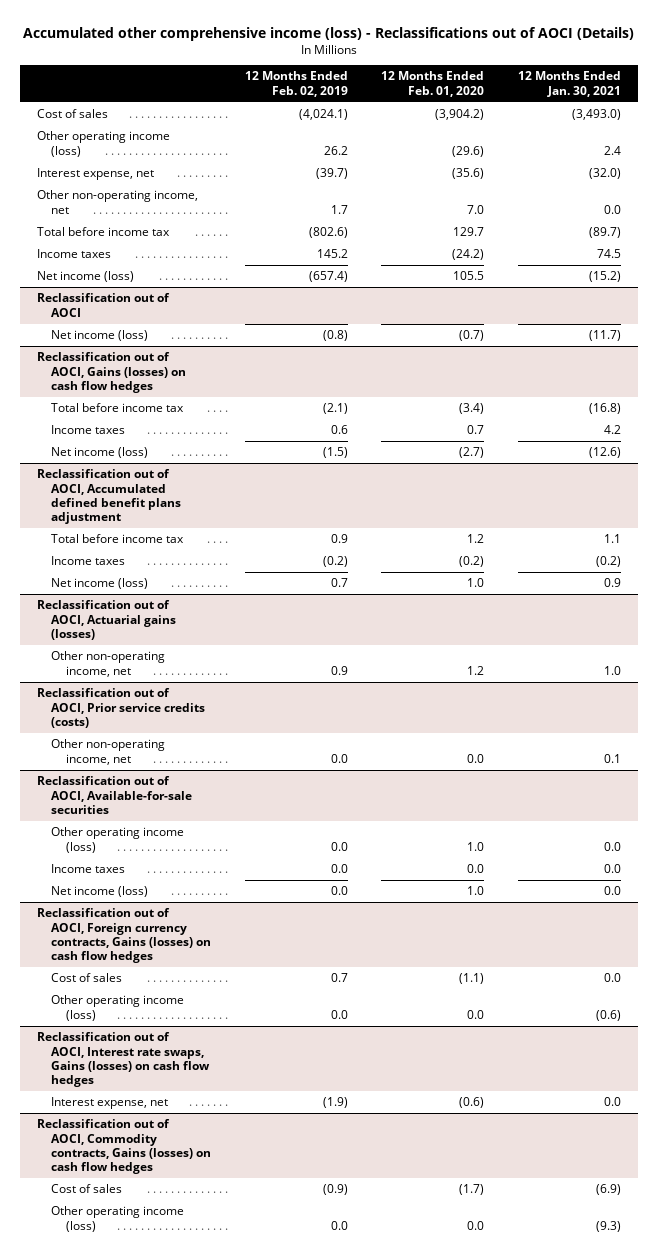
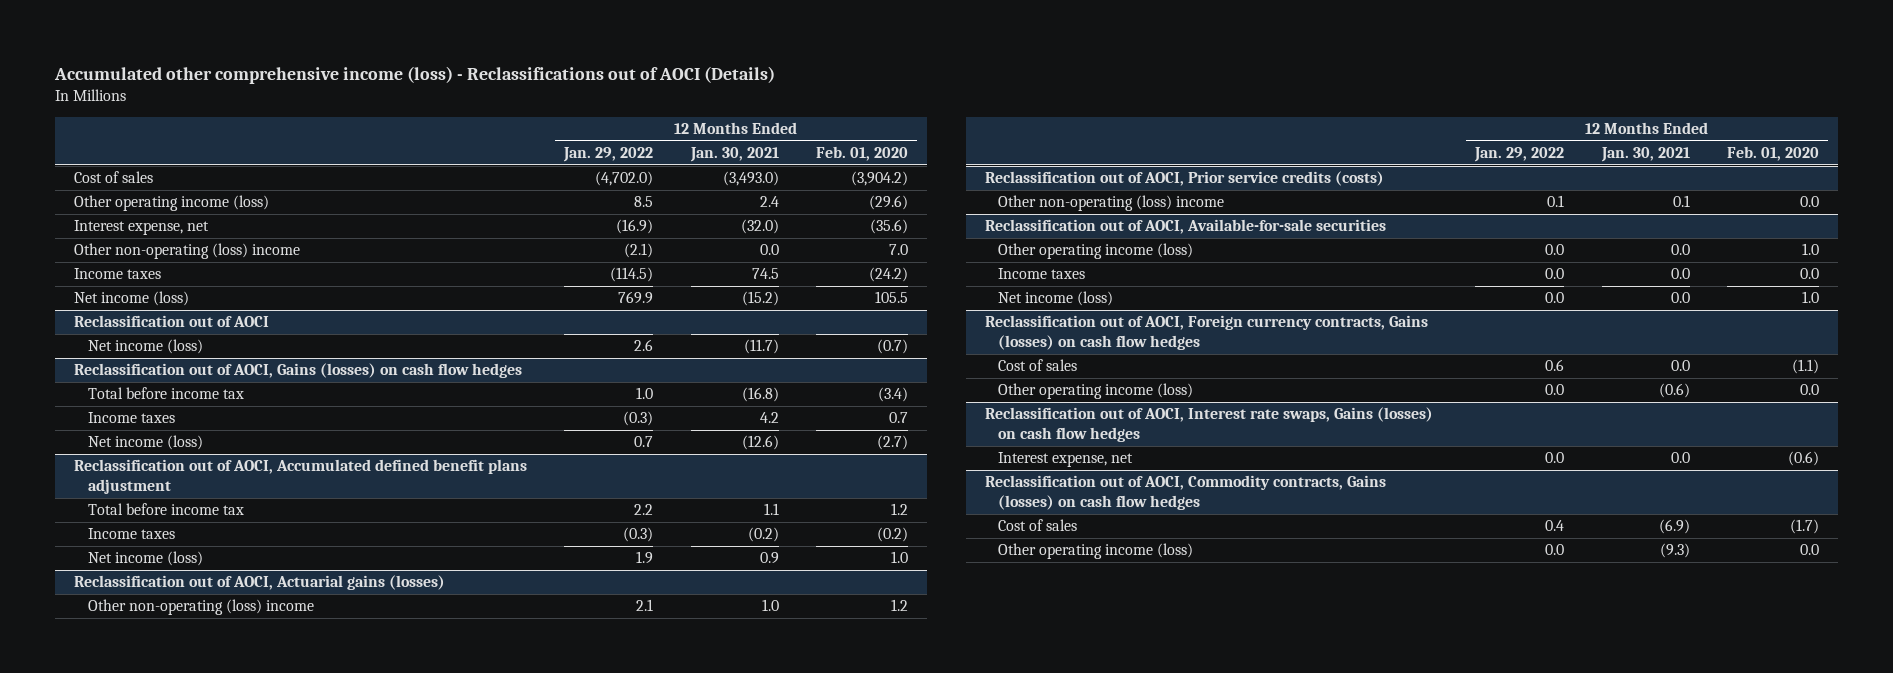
- | 12 Months Ended Feb. 02, 2019 | 12 Months Ended Feb. 01, 2020 | 12 Months Ended Jan. 30, 2021
+ | 12 Months Ended Jan. 29, 2022 | 12 Months Ended Jan. 30, 2021 | 12 Months Ended Feb. 01, 2020
- Other non-operating income, net | 1.7 | 7.0 | 0.0
- Total before income tax | (802.6) | 129.7 | (89.7)
+ Other non-operating (loss) income | (2.1) | 0.0 | 7.0
@ Reclassification out of AOCI, Actuarial gains (losses)
- Other non-operating income, net | 0.9 | 1.2 | 1.0
+ Other non-operating (loss) income | 2.1 | 1.0 | 1.2
@ Reclassification out of AOCI, Prior service credits (costs)
- Other non-operating income, net | 0.0 | 0.0 | 0.1
+ Other non-operating (loss) income | 0.1 | 0.1 | 0.0

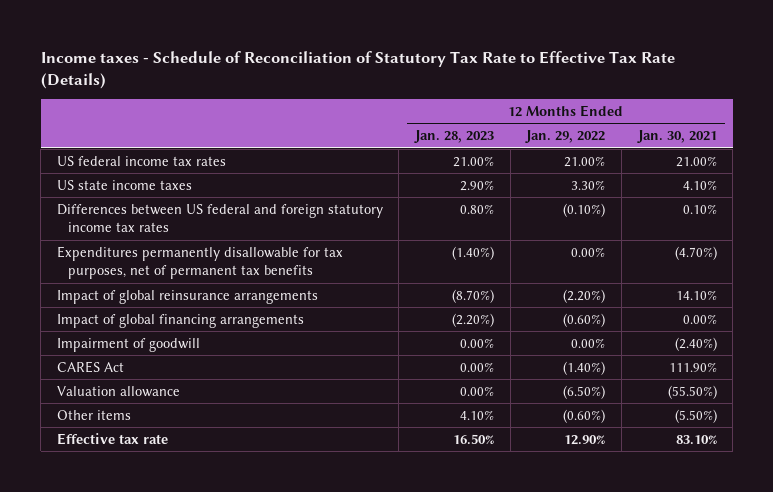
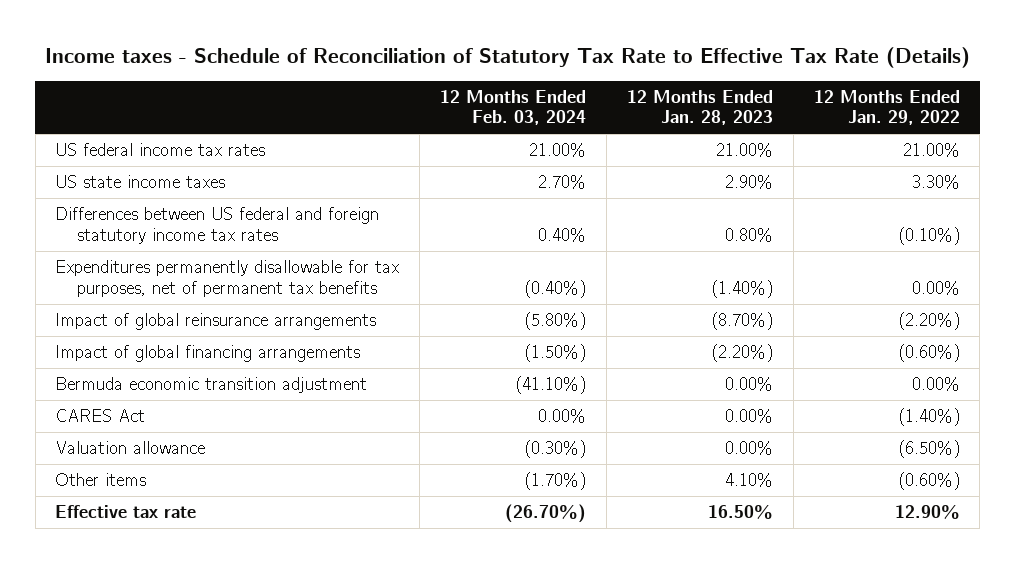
- | 12 Months Ended Jan. 28, 2023 | 12 Months Ended Jan. 29, 2022 | 12 Months Ended Jan. 30, 2021
+ | 12 Months Ended Feb. 03, 2024 | 12 Months Ended Jan. 28, 2023 | 12 Months Ended Jan. 29, 2022
- Impairment of goodwill | 0.00% | 0.00% | (2.40%)
+ Bermuda economic transition adjustment | (41.10%) | 0.00% | 0.00%

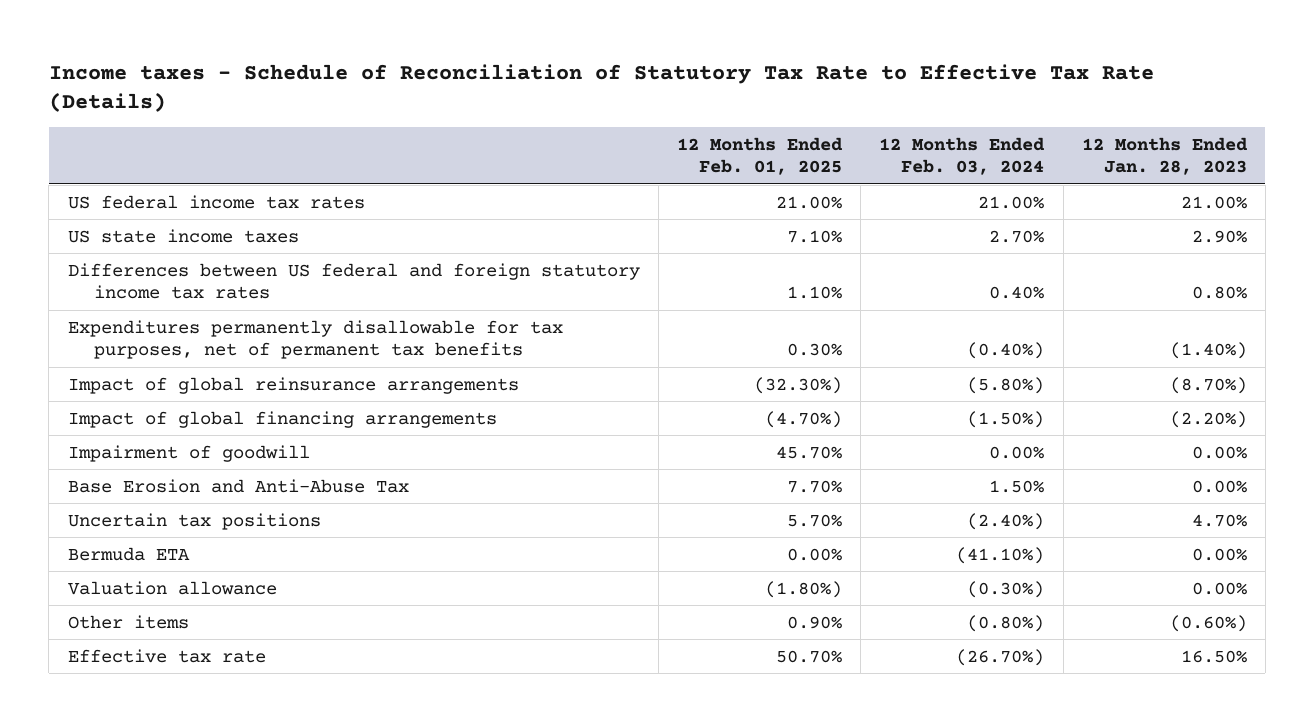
- | 12 Months Ended Feb. 03, 2024 | 12 Months Ended Jan. 28, 2023 | 12 Months Ended Jan. 29, 2022
+ | 12 Months Ended Feb. 01, 2025 | 12 Months Ended Feb. 03, 2024 | 12 Months Ended Jan. 28, 2023
- Bermuda economic transition adjustment | (41.10%) | 0.00% | 0.00%
- CARES Act | 0.00% | 0.00% | (1.40%)
+ Impairment of goodwill | 45.70% | 0.00% | 0.00%
+ Base Erosion and Anti-Abuse Tax | 7.70% | 1.50% | 0.00%
+ Uncertain tax positions | 5.70% | (2.40%) | 4.70%
+ Bermuda ETA | 0.00% | (41.10%) | 0.00%
- Other items | (1.70%) | 4.10% | (0.60%)
+ Other items | 0.90% | (0.80%) | (0.60%)

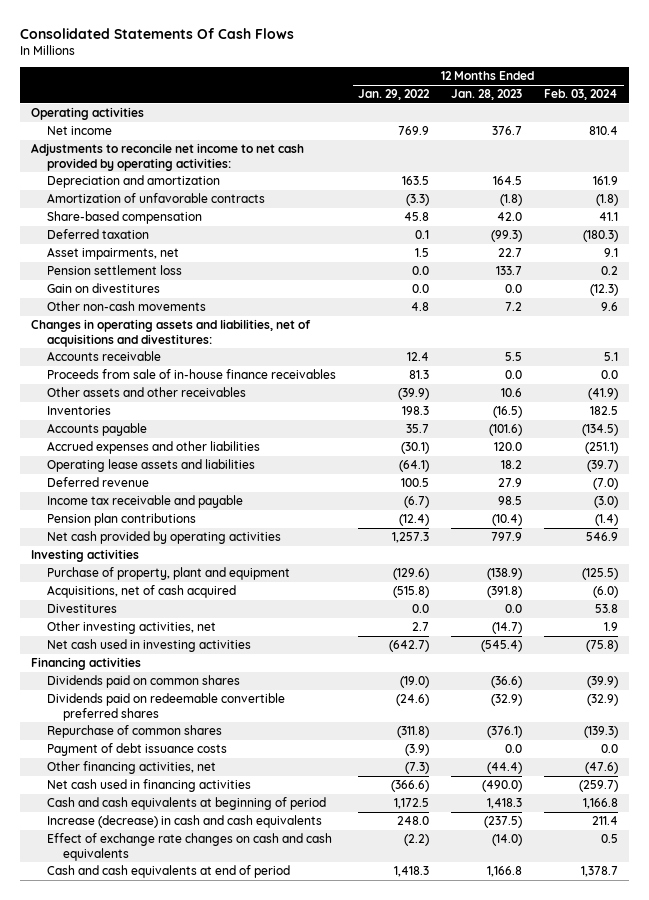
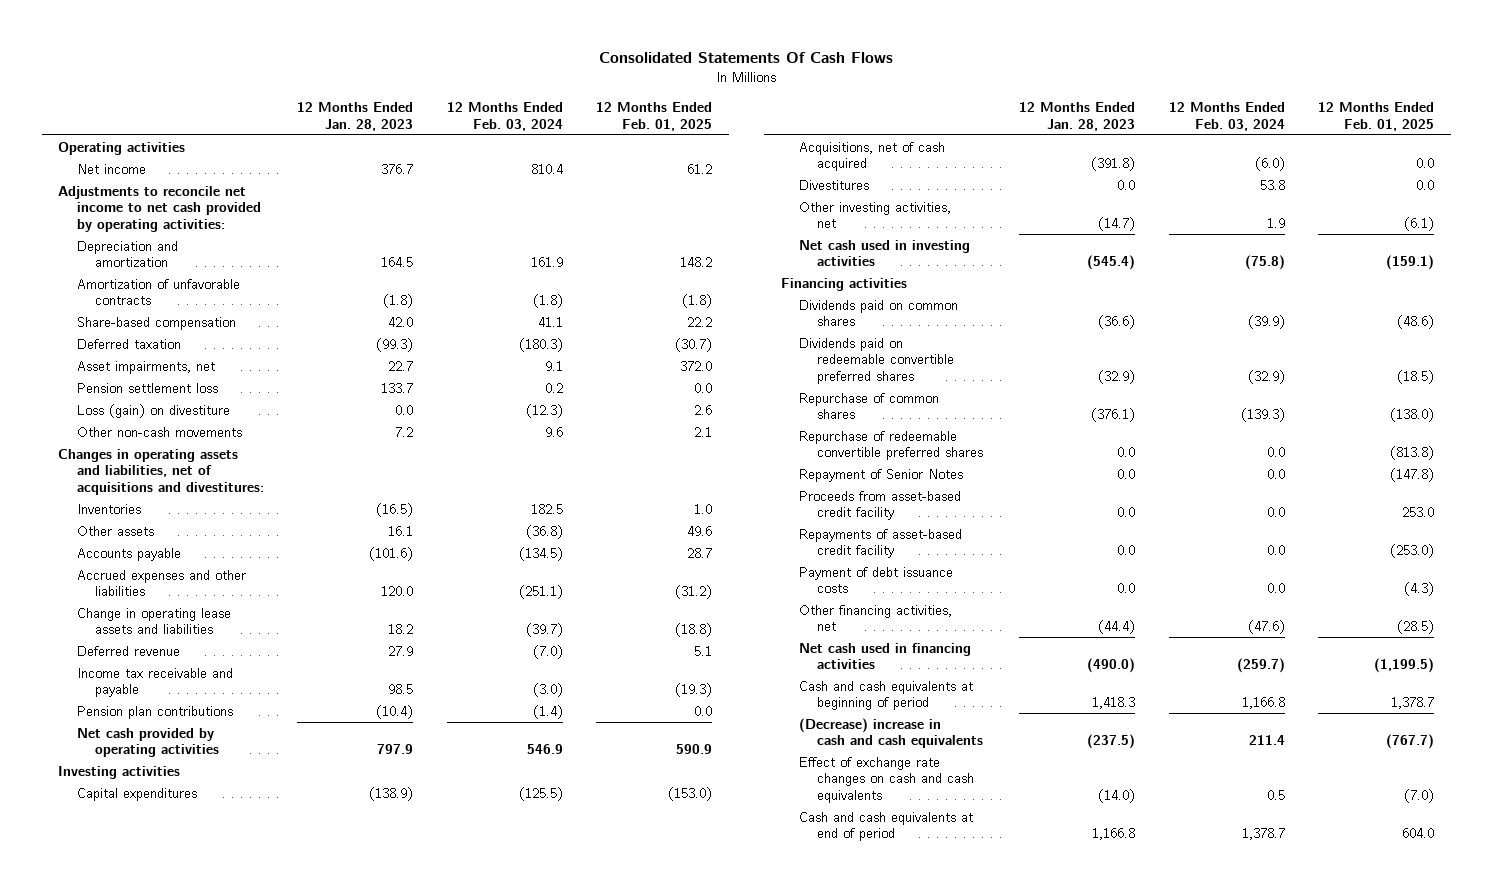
- | 12 Months Ended Jan. 29, 2022 | 12 Months Ended Jan. 28, 2023 | 12 Months Ended Feb. 03, 2024
+ | 12 Months Ended Jan. 28, 2023 | 12 Months Ended Feb. 03, 2024 | 12 Months Ended Feb. 01, 2025
- Gain on divestitures | 0.0 | 0.0 | (12.3)
+ Loss (gain) on divestiture | 0.0 | (12.3) | 2.6
- Accounts receivable | 12.4 | 5.5 | 5.1
- Proceeds from sale of in-house finance receivables | 81.3 | 0.0 | 0.0
- Other assets and other receivables | (39.9) | 10.6 | (41.9)
+ Other assets | 16.1 | (36.8) | 49.6
- Operating lease assets and liabilities | (64.1) | 18.2 | (39.7)
+ Change in operating lease assets and liabilities | 18.2 | (39.7) | (18.8)
- Purchase of property, plant and equipment | (129.6) | (138.9) | (125.5)
+ Capital expenditures | (138.9) | (125.5) | (153.0)
+ Repurchase of redeemable convertible preferred shares | 0.0 | 0.0 | (813.8)
+ Repayment of Senior Notes | 0.0 | 0.0 | (147.8)
+ Proceeds from asset-based credit facility | 0.0 | 0.0 | 253.0
+ Repayments of asset-based credit facility | 0.0 | 0.0 | (253.0)
- Increase (decrease) in cash and cash equivalents | 248.0 | (237.5) | 211.4
+ (Decrease) increase in cash and cash equivalents | (237.5) | 211.4 | (767.7)

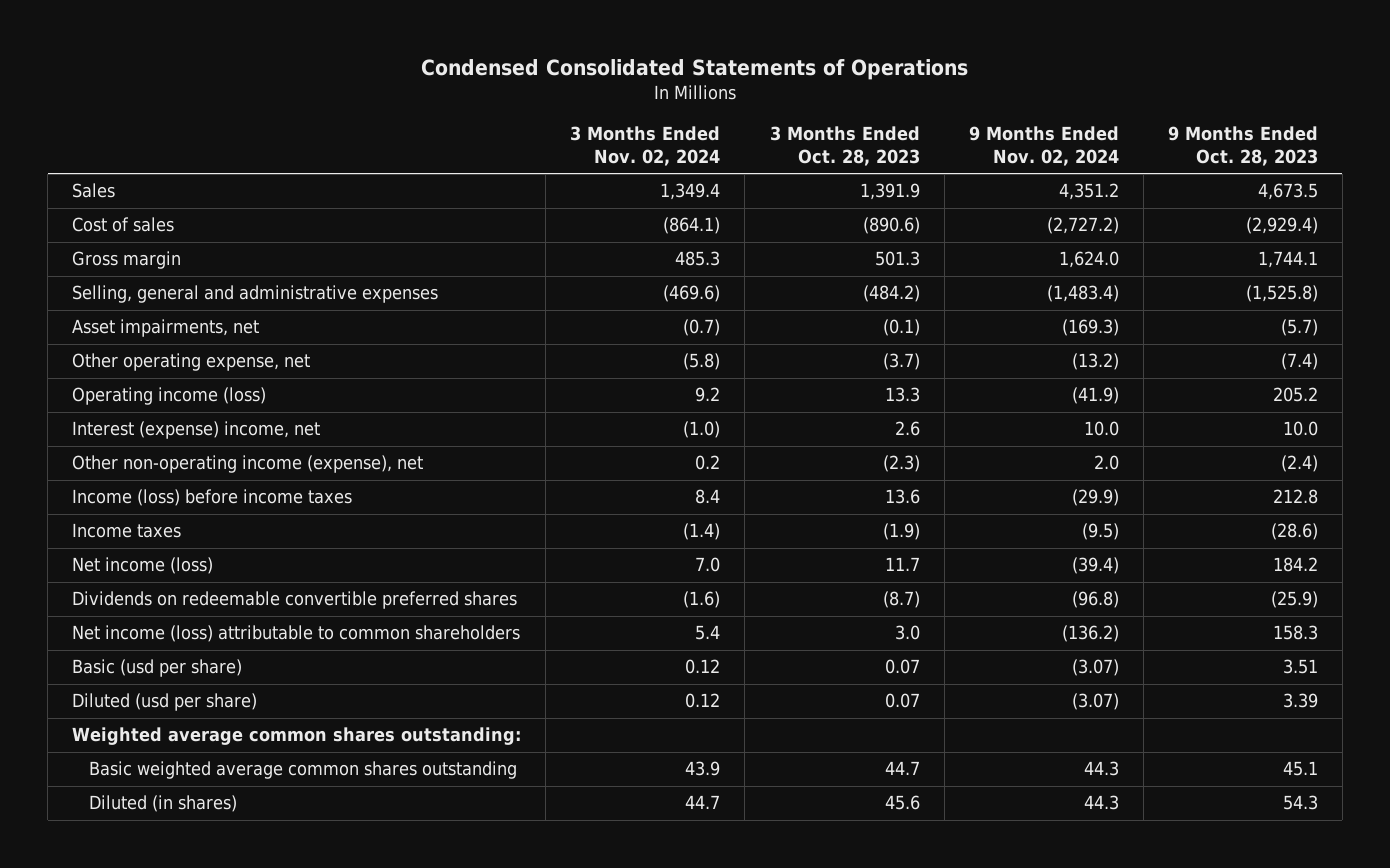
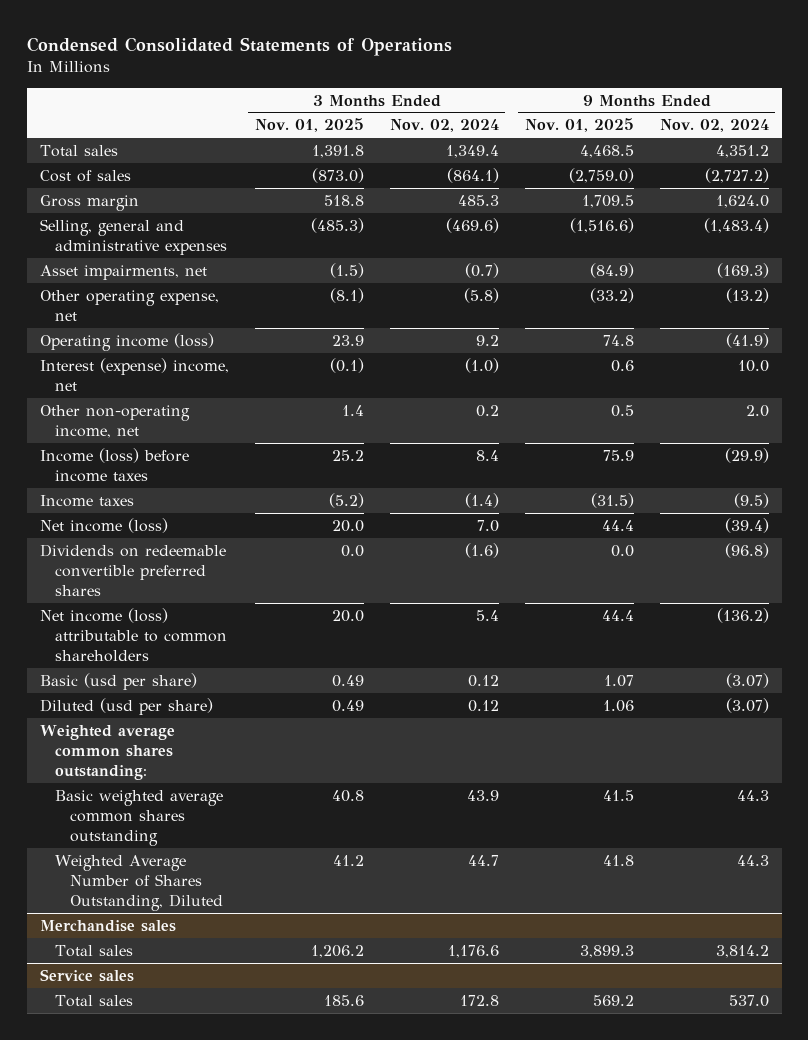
- | 3 Months Ended Nov. 02, 2024 | 3 Months Ended Oct. 28, 2023 | 9 Months Ended Nov. 02, 2024 | 9 Months Ended Oct. 28, 2023
+ | 3 Months Ended Nov. 01, 2025 | 3 Months Ended Nov. 02, 2024 | 9 Months Ended Nov. 01, 2025 | 9 Months Ended Nov. 02, 2024
- Sales | 1,349.4 | 1,391.9 | 4,351.2 | 4,673.5
+ Total sales | 1,391.8 | 1,349.4 | 4,468.5 | 4,351.2
- Other non-operating income (expense), net | 0.2 | (2.3) | 2.0 | (2.4)
+ Other non-operating income, net | 1.4 | 0.2 | 0.5 | 2.0
- Diluted (in shares) | 44.7 | 45.6 | 44.3 | 54.3
+ Weighted Average Number of Shares Outstanding, Diluted | 41.2 | 44.7 | 41.8 | 44.3
+ Merchandise sales
+ Total sales | 1,206.2 | 1,176.6 | 3,899.3 | 3,814.2
+ Service sales
+ Total sales | 185.6 | 172.8 | 569.2 | 537.0

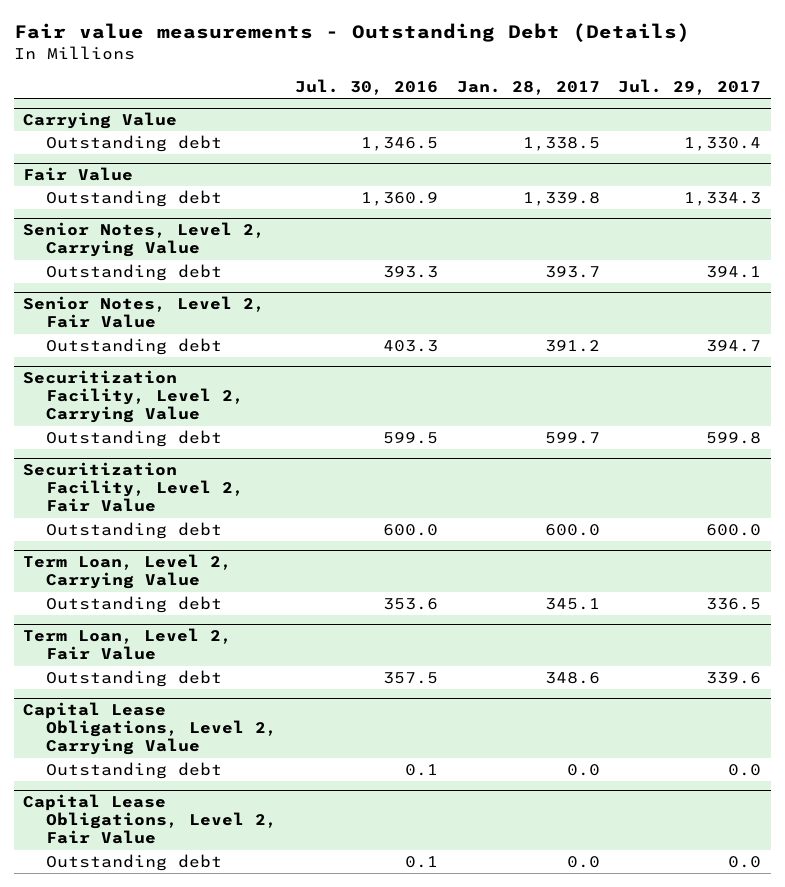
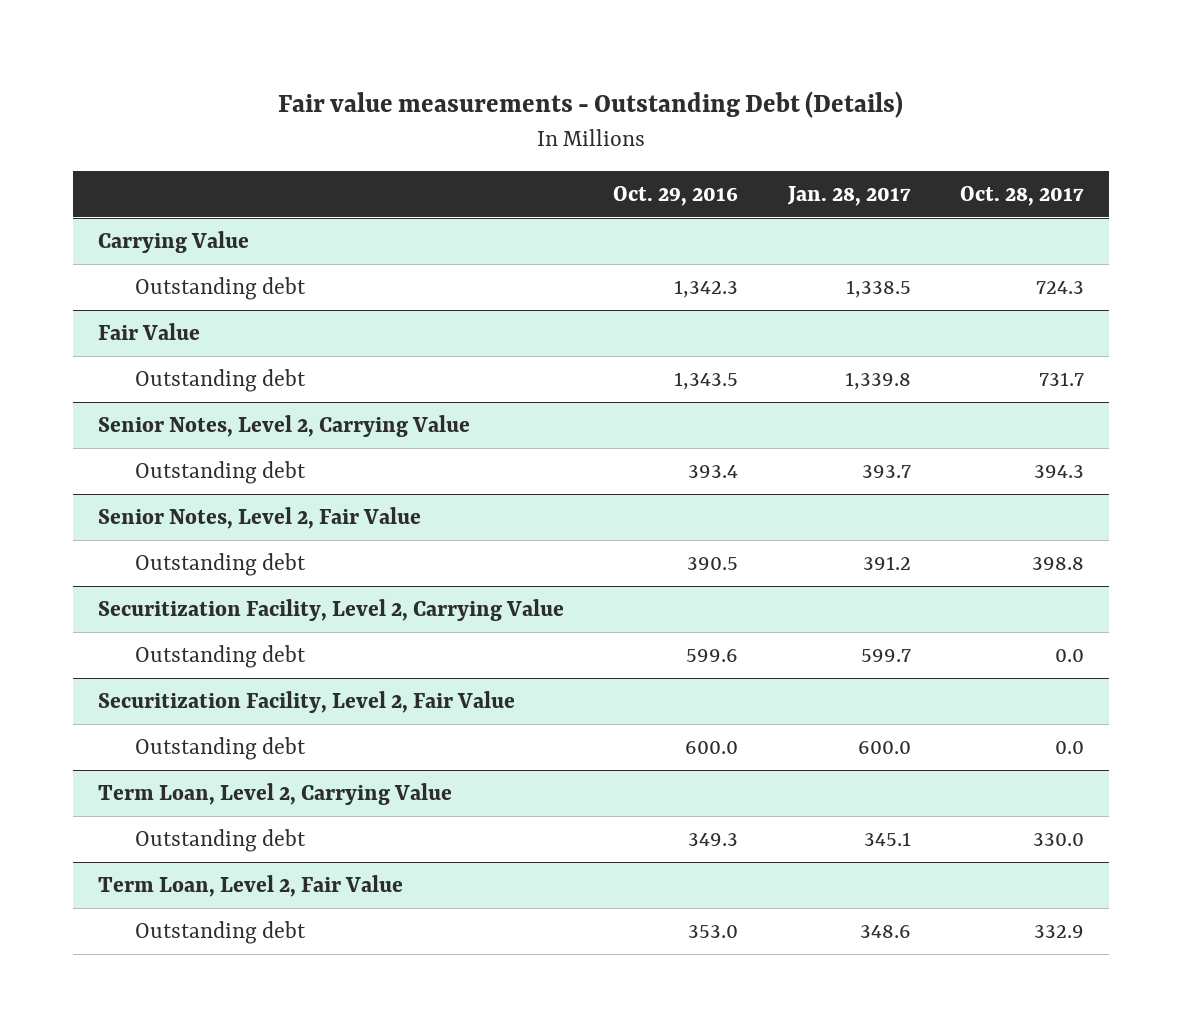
- | Jul. 30, 2016 | Jan. 28, 2017 | Jul. 29, 2017
+ | Oct. 29, 2016 | Jan. 28, 2017 | Oct. 28, 2017
- Capital Lease Obligations, Level 2, Carrying Value
- Outstanding debt | 0.1 | 0.0 | 0.0
- Capital Lease Obligations, Level 2, Fair Value
- Outstanding debt | 0.1 | 0.0 | 0.0

